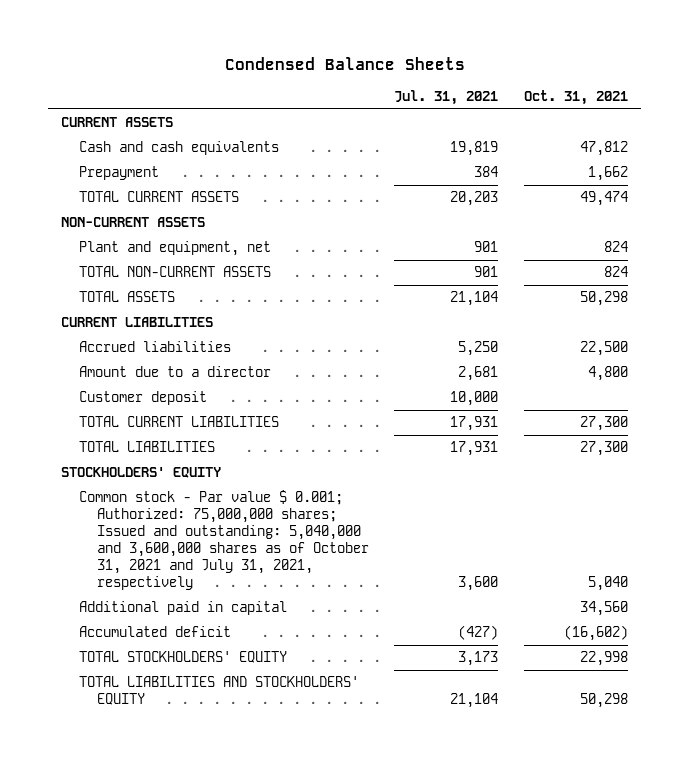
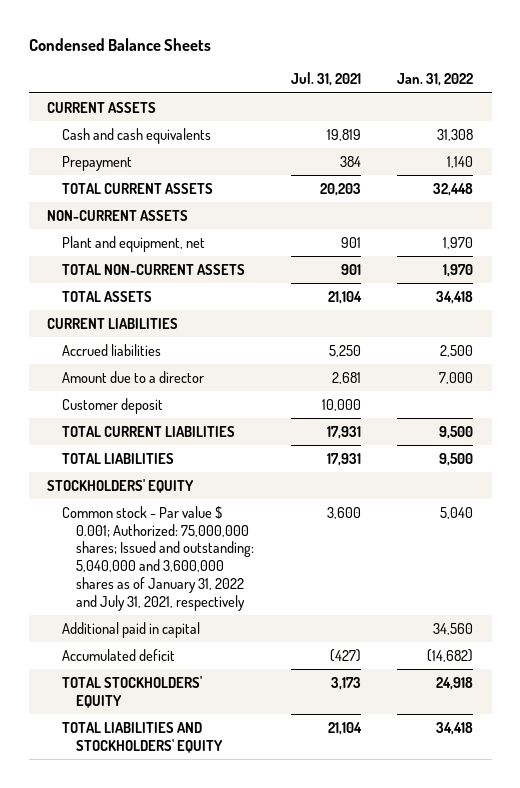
- | Jul. 31, 2021 | Oct. 31, 2021
+ | Jul. 31, 2021 | Jan. 31, 2022
- Common stock - Par value $ 0.001; Authorized: 75,000,000 shares; Issued and outstanding: 5,040,000 and 3,600,000 shares as of October 31, 2021 and July 31, 2021, respectively | 3,600 | 5,040
+ Common stock - Par value $ 0.001; Authorized: 75,000,000 shares; Issued and outstanding: 5,040,000 and 3,600,000 shares as of January 31, 2022 and July 31, 2021, respectively | 3,600 | 5,040

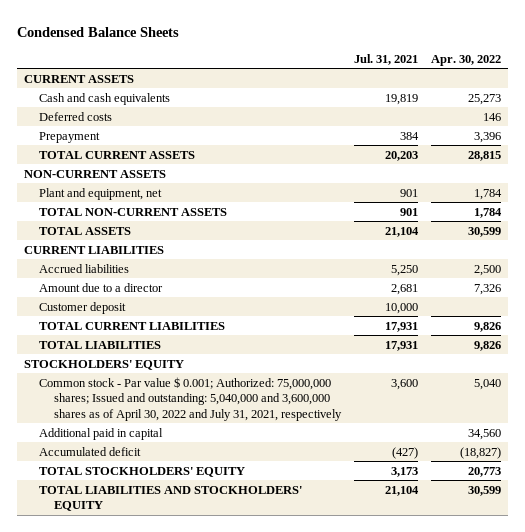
- | Jul. 31, 2021 | Jan. 31, 2022
+ | Jul. 31, 2021 | Apr. 30, 2022
+ Deferred costs | | 146
- Common stock - Par value $ 0.001; Authorized: 75,000,000 shares; Issued and outstanding: 5,040,000 and 3,600,000 shares as of January 31, 2022 and July 31, 2021, respectively | 3,600 | 5,040
+ Common stock - Par value $ 0.001; Authorized: 75,000,000 shares; Issued and outstanding: 5,040,000 and 3,600,000 shares as of April 30, 2022 and July 31, 2021, respectively | 3,600 | 5,040

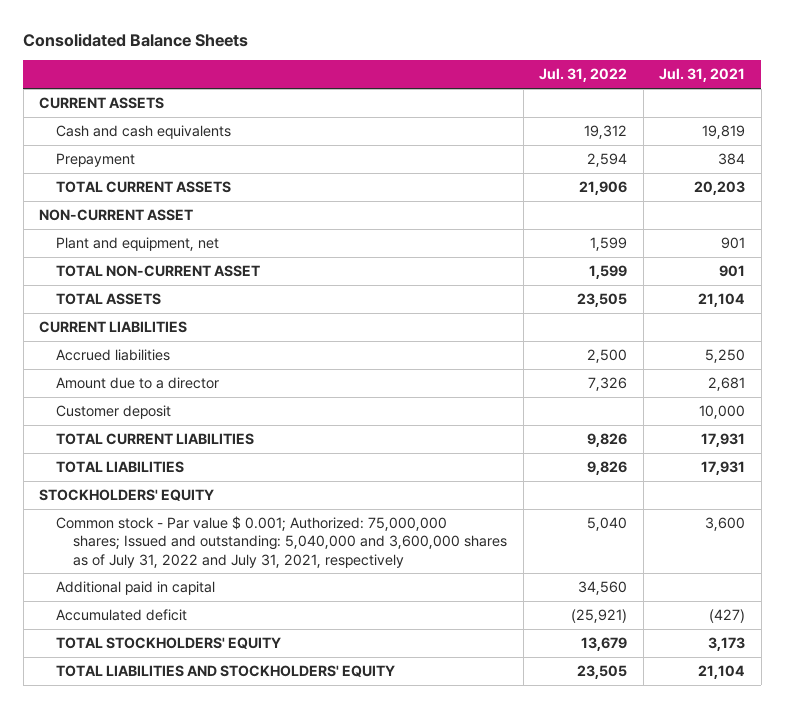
- Condensed Balance Sheets
+ Consolidated Balance Sheets
- | Jul. 31, 2021 | Apr. 30, 2022
+ | Jul. 31, 2022 | Jul. 31, 2021
- Deferred costs | | 146
- NON-CURRENT ASSETS
+ NON-CURRENT ASSET
- TOTAL NON-CURRENT ASSETS | 901 | 1,784
+ TOTAL NON-CURRENT ASSET | 1,599 | 901
- Common stock - Par value $ 0.001; Authorized: 75,000,000 shares; Issued and outstanding: 5,040,000 and 3,600,000 shares as of April 30, 2022 and July 31, 2021, respectively | 3,600 | 5,040
+ Common stock - Par value $ 0.001; Authorized: 75,000,000 shares; Issued and outstanding: 5,040,000 and 3,600,000 shares as of July 31, 2022 and July 31, 2021, respectively | 5,040 | 3,600

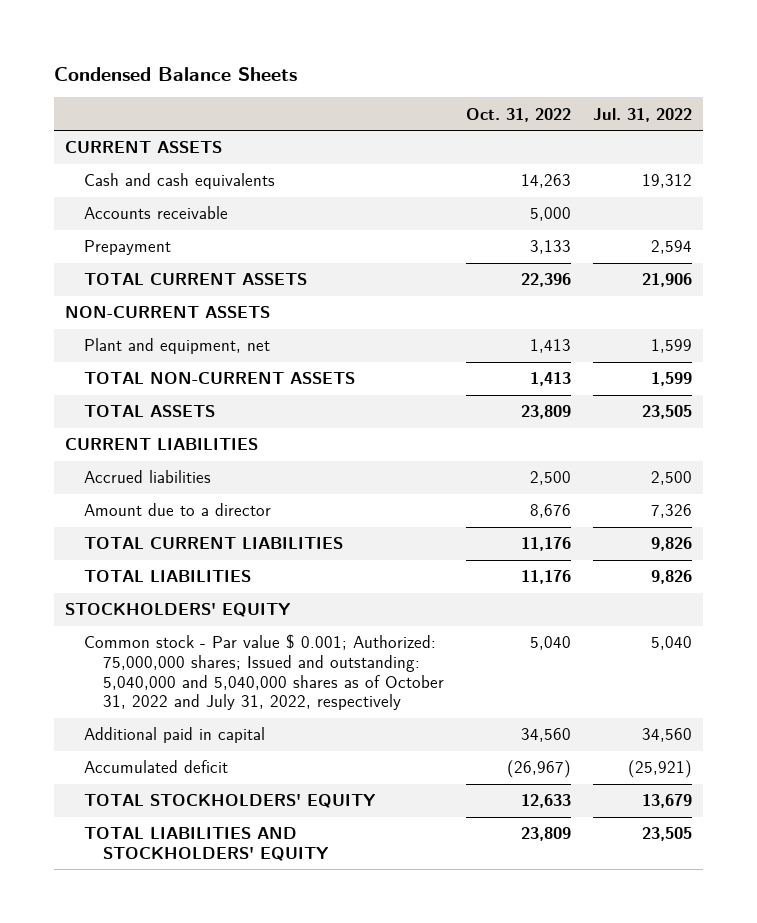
- Consolidated Balance Sheets
+ Condensed Balance Sheets
- | Jul. 31, 2022 | Jul. 31, 2021
+ | Oct. 31, 2022 | Jul. 31, 2022
+ Accounts receivable | 5,000 |
- NON-CURRENT ASSET
+ NON-CURRENT ASSETS
- TOTAL NON-CURRENT ASSET | 1,599 | 901
+ TOTAL NON-CURRENT ASSETS | 1,413 | 1,599
- Customer deposit | | 10,000
- Common stock - Par value $ 0.001; Authorized: 75,000,000 shares; Issued and outstanding: 5,040,000 and 3,600,000 shares as of July 31, 2022 and July 31, 2021, respectively | 5,040 | 3,600
+ Common stock - Par value $ 0.001; Authorized: 75,000,000 shares; Issued and outstanding: 5,040,000 and 5,040,000 shares as of October 31, 2022 and July 31, 2022, respectively | 5,040 | 5,040

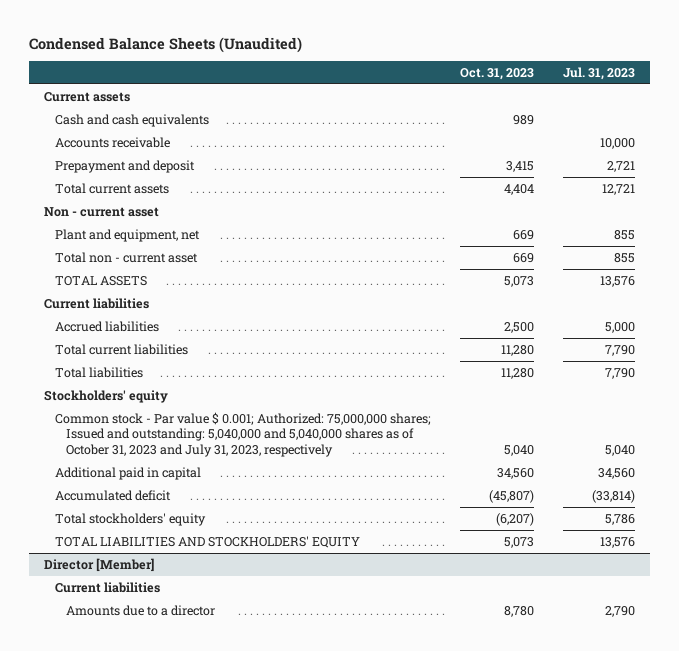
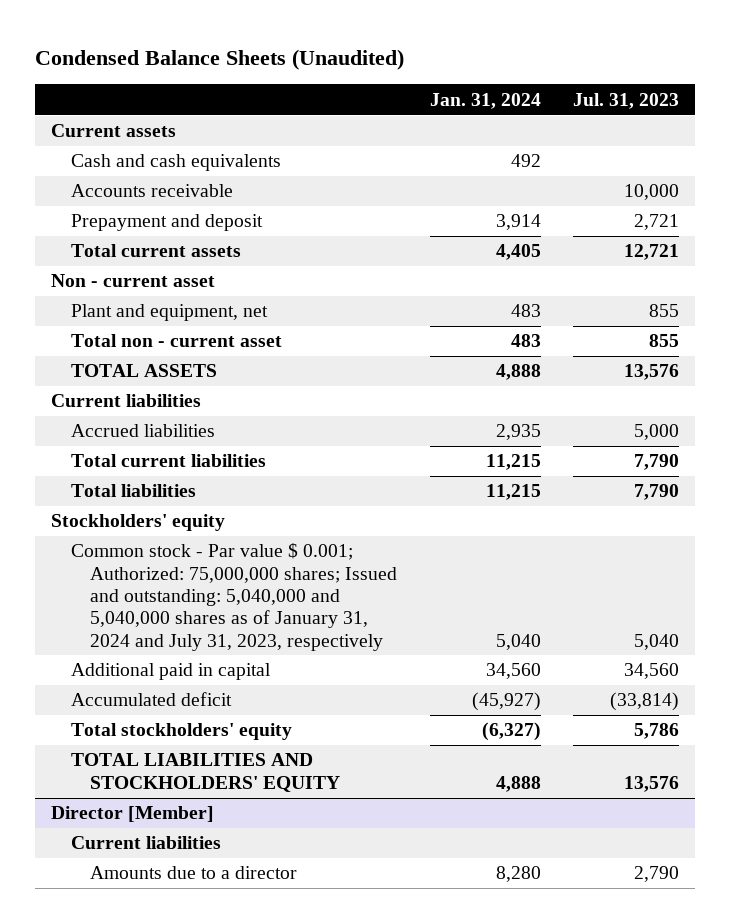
- | Oct. 31, 2023 | Jul. 31, 2023
+ | Jan. 31, 2024 | Jul. 31, 2023
- Common stock - Par value $ 0.001; Authorized: 75,000,000 shares; Issued and outstanding: 5,040,000 and 5,040,000 shares as of October 31, 2023 and July 31, 2023, respectively | 5,040 | 5,040
+ Common stock - Par value $ 0.001; Authorized: 75,000,000 shares; Issued and outstanding: 5,040,000 and 5,040,000 shares as of January 31, 2024 and July 31, 2023, respectively | 5,040 | 5,040

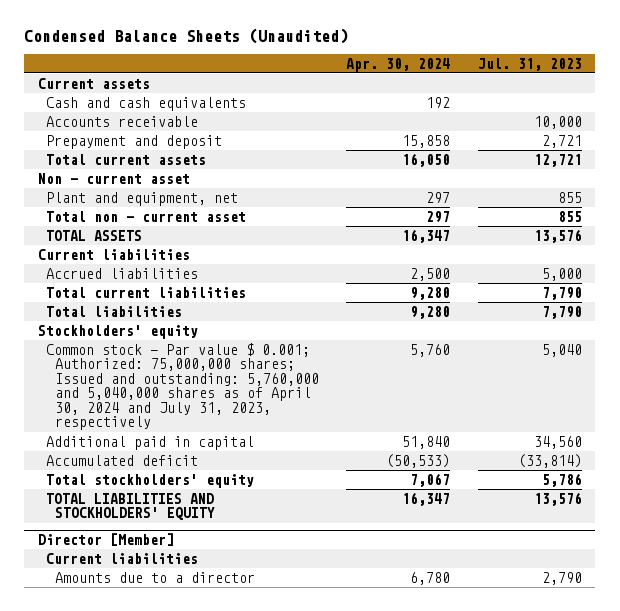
- | Jan. 31, 2024 | Jul. 31, 2023
+ | Apr. 30, 2024 | Jul. 31, 2023
- Common stock - Par value $ 0.001; Authorized: 75,000,000 shares; Issued and outstanding: 5,040,000 and 5,040,000 shares as of January 31, 2024 and July 31, 2023, respectively | 5,040 | 5,040
+ Common stock - Par value $ 0.001; Authorized: 75,000,000 shares; Issued and outstanding: 5,760,000 and 5,040,000 shares as of April 30, 2024 and July 31, 2023, respectively | 5,760 | 5,040

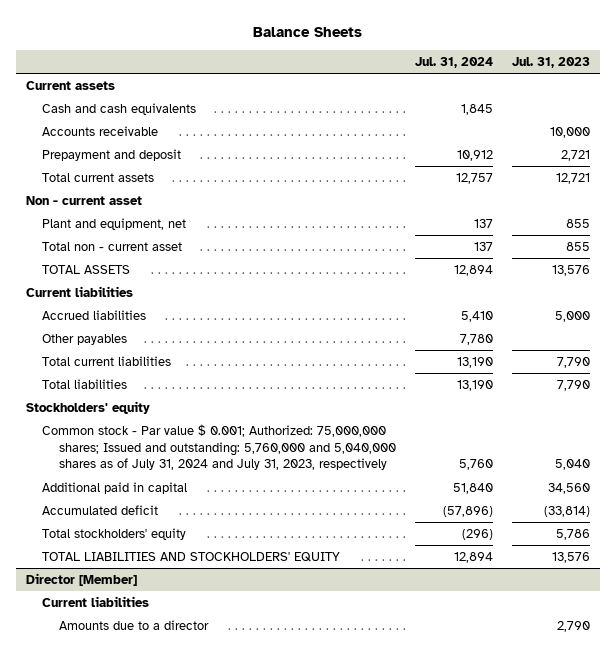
- Condensed Balance Sheets (Unaudited)
+ Balance Sheets
- | Apr. 30, 2024 | Jul. 31, 2023
+ | Jul. 31, 2024 | Jul. 31, 2023
+ Other payables | 7,780 |
- Common stock - Par value $ 0.001; Authorized: 75,000,000 shares; Issued and outstanding: 5,760,000 and 5,040,000 shares as of April 30, 2024 and July 31, 2023, respectively | 5,760 | 5,040
+ Common stock - Par value $ 0.001; Authorized: 75,000,000 shares; Issued and outstanding: 5,760,000 and 5,040,000 shares as of July 31, 2024 and July 31, 2023, respectively | 5,760 | 5,040

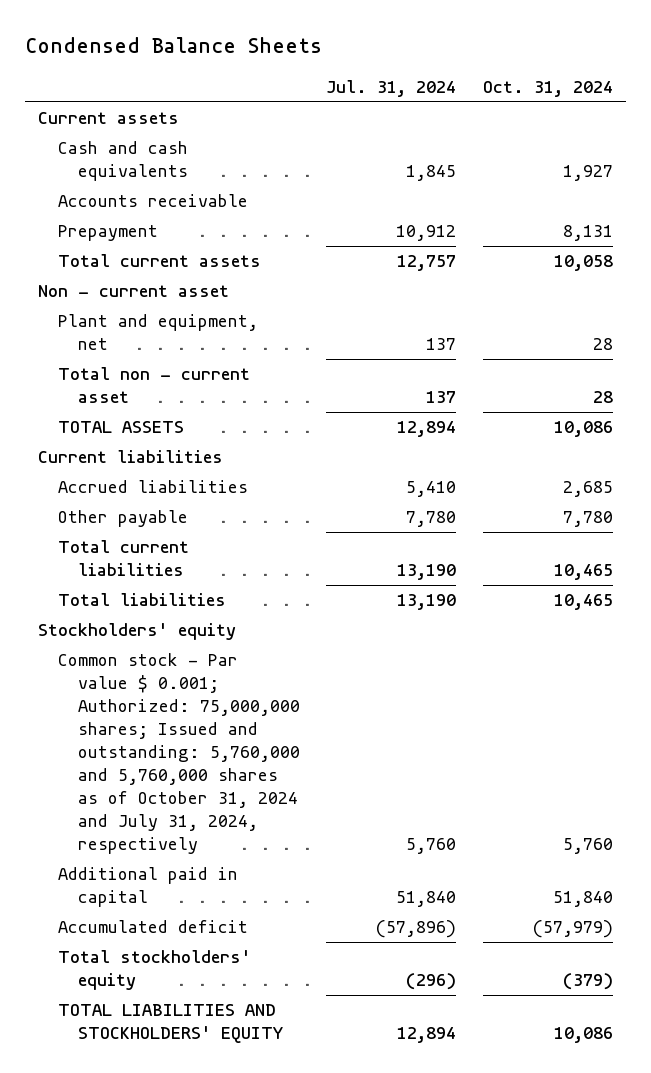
- Balance Sheets
+ Condensed Balance Sheets
- | Jul. 31, 2024 | Jul. 31, 2023
+ | Jul. 31, 2024 | Oct. 31, 2024
- Prepayment and deposit | 10,912 | 2,721
+ Prepayment | 10,912 | 8,131
- Other payables | 7,780 |
+ Other payable | 7,780 | 7,780
- Common stock - Par value $ 0.001; Authorized: 75,000,000 shares; Issued and outstanding: 5,760,000 and 5,040,000 shares as of July 31, 2024 and July 31, 2023, respectively | 5,760 | 5,040
+ Common stock - Par value $ 0.001; Authorized: 75,000,000 shares; Issued and outstanding: 5,760,000 and 5,760,000 shares as of October 31, 2024 and July 31, 2024, respectively | 5,760 | 5,760
- Director [Member]
- Current liabilities
- Amounts due to a director | | 2,790

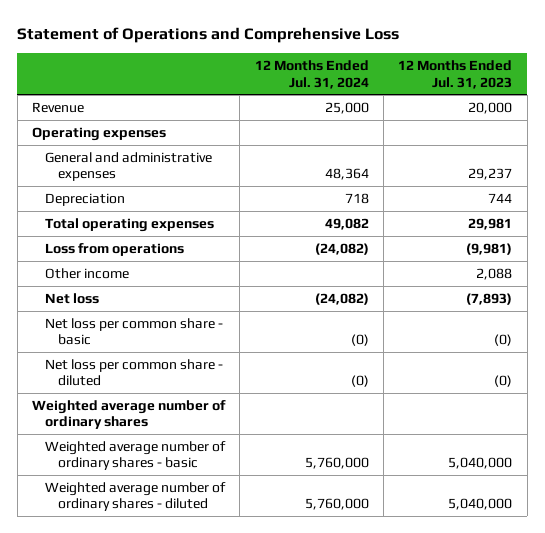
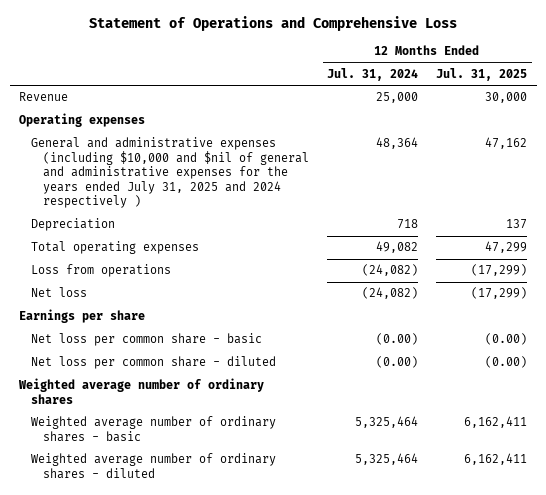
- | 12 Months Ended Jul. 31, 2024 | 12 Months Ended Jul. 31, 2023
+ | 12 Months Ended Jul. 31, 2024 | 12 Months Ended Jul. 31, 2025
- General and administrative expenses | 48,364 | 29,237
+ General and administrative expenses (including $10,000 and $nil of general and administrative expenses for the years ended July 31, 2025 and 2024 respectively ) | 48,364 | 47,162
- Other income | | 2,088
- Net loss per common share - basic | (0) | (0)
- Net loss per common share - diluted | (0) | (0)
+ Earnings per share
+ Net loss per common share - basic | (0.00) | (0.00)
+ Net loss per common share - diluted | (0.00) | (0.00)
- Weighted average number of ordinary shares - basic | 5,760,000 | 5,040,000
- Weighted average number of ordinary shares - diluted | 5,760,000 | 5,040,000
+ Weighted average number of ordinary shares - basic | 5,325,464 | 6,162,411
+ Weighted average number of ordinary shares - diluted | 5,325,464 | 6,162,411

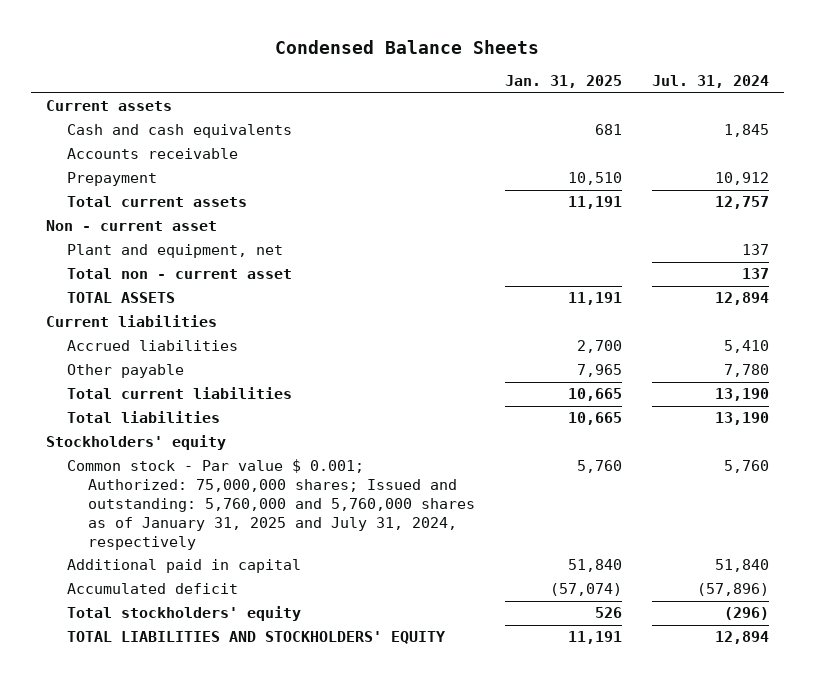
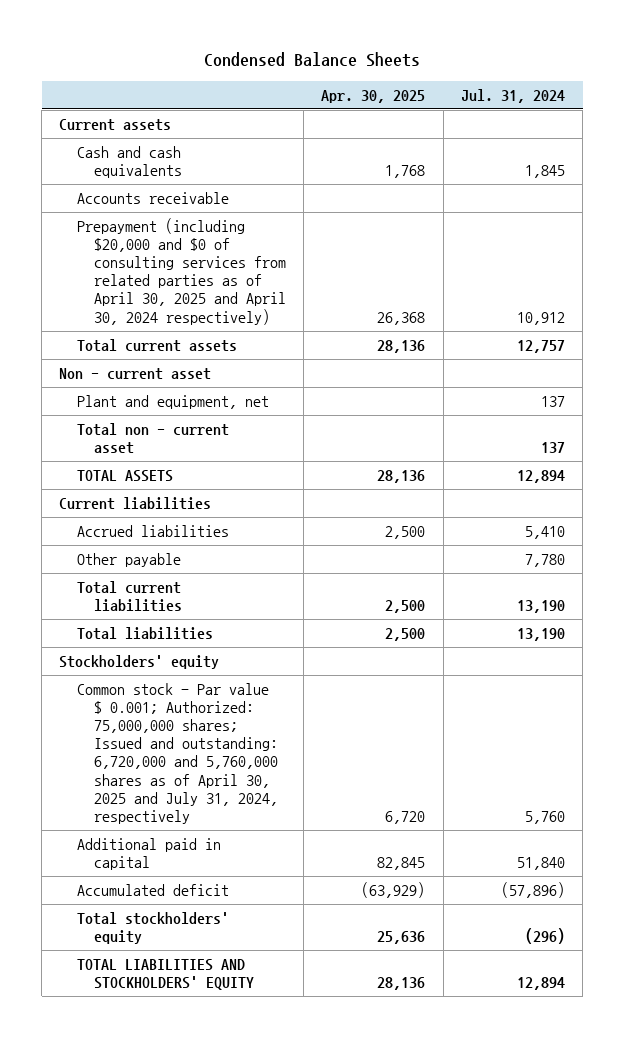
- | Jan. 31, 2025 | Jul. 31, 2024
+ | Apr. 30, 2025 | Jul. 31, 2024
- Prepayment | 10,510 | 10,912
+ Prepayment (including $20,000 and $0 of consulting services from related parties as of April 30, 2025 and April 30, 2024 respectively) | 26,368 | 10,912
- Common stock - Par value $ 0.001; Authorized: 75,000,000 shares; Issued and outstanding: 5,760,000 and 5,760,000 shares as of January 31, 2025 and July 31, 2024, respectively | 5,760 | 5,760
+ Common stock - Par value $ 0.001; Authorized: 75,000,000 shares; Issued and outstanding: 6,720,000 and 5,760,000 shares as of April 30, 2025 and July 31, 2024, respectively | 6,720 | 5,760

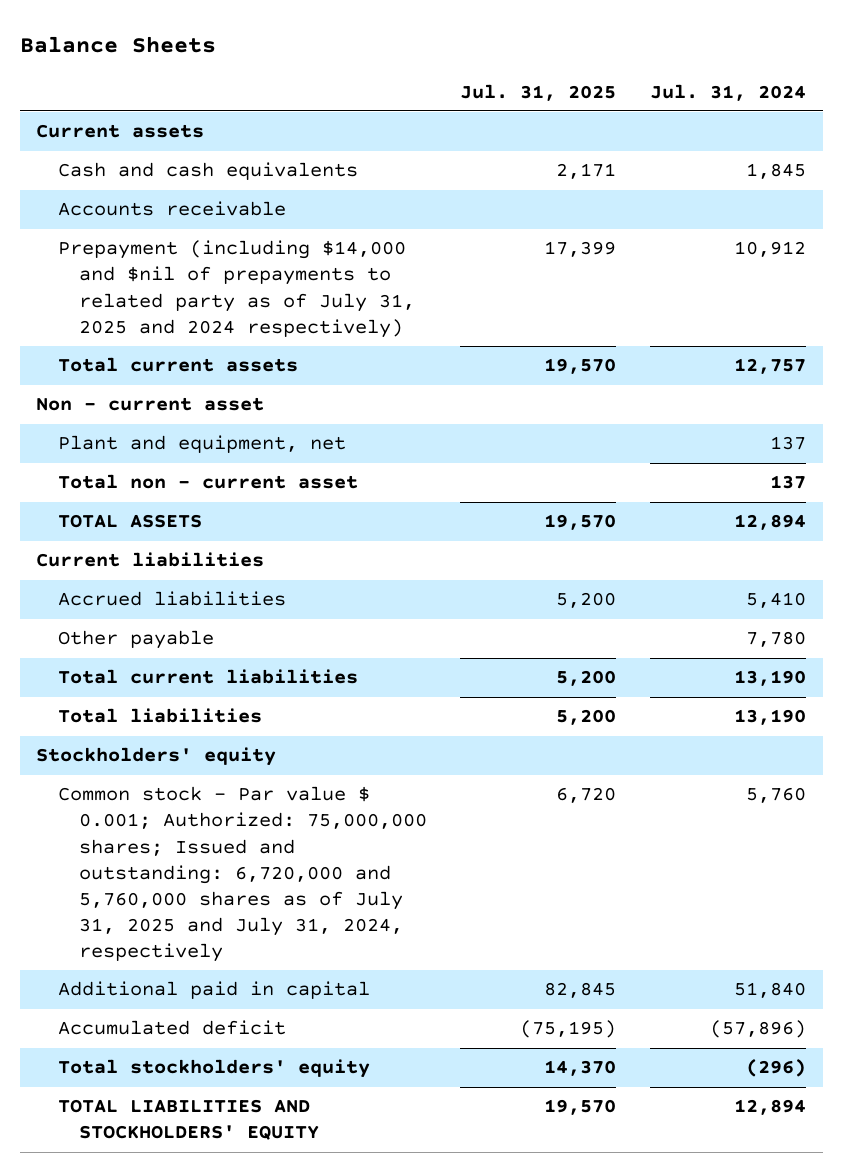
- Condensed Balance Sheets
+ Balance Sheets
- | Apr. 30, 2025 | Jul. 31, 2024
+ | Jul. 31, 2025 | Jul. 31, 2024
- Prepayment (including $20,000 and $0 of consulting services from related parties as of April 30, 2025 and April 30, 2024 respectively) | 26,368 | 10,912
+ Prepayment (including $14,000 and $nil of prepayments to related party as of July 31, 2025 and 2024 respectively) | 17,399 | 10,912
- Common stock - Par value $ 0.001; Authorized: 75,000,000 shares; Issued and outstanding: 6,720,000 and 5,760,000 shares as of April 30, 2025 and July 31, 2024, respectively | 6,720 | 5,760
+ Common stock - Par value $ 0.001; Authorized: 75,000,000 shares; Issued and outstanding: 6,720,000 and 5,760,000 shares as of July 31, 2025 and July 31, 2024, respectively | 6,720 | 5,760

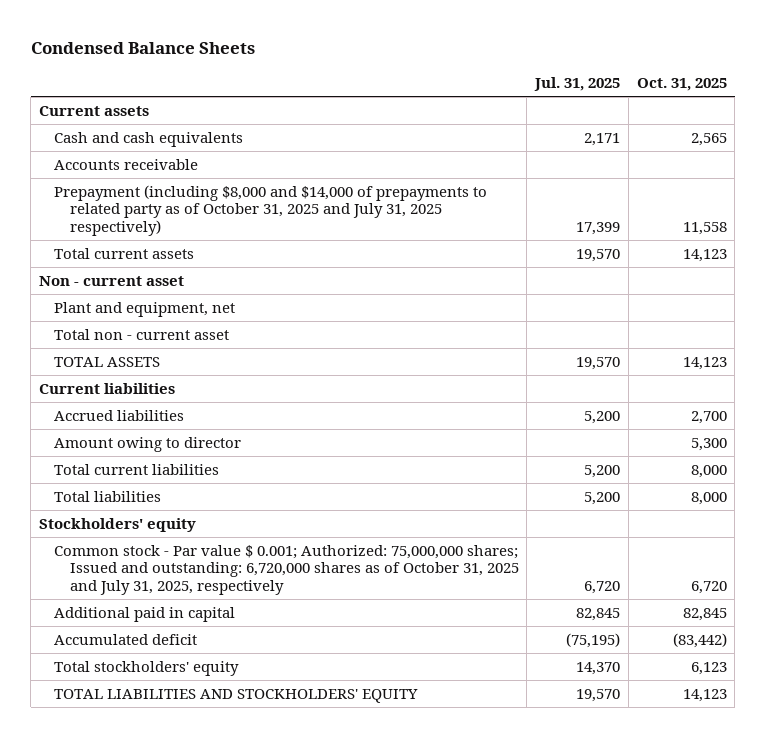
- Balance Sheets
+ Condensed Balance Sheets
- | Jul. 31, 2025 | Jul. 31, 2024
+ | Jul. 31, 2025 | Oct. 31, 2025
- Prepayment (including $14,000 and $nil of prepayments to related party as of July 31, 2025 and 2024 respectively) | 17,399 | 10,912
+ Prepayment (including $8,000 and $14,000 of prepayments to related party as of October 31, 2025 and July 31, 2025 respectively) | 17,399 | 11,558
- Other payable | | 7,780
+ Amount owing to director | | 5,300
- Common stock - Par value $ 0.001; Authorized: 75,000,000 shares; Issued and outstanding: 6,720,000 and 5,760,000 shares as of July 31, 2025 and July 31, 2024, respectively | 6,720 | 5,760
+ Common stock - Par value $ 0.001; Authorized: 75,000,000 shares; Issued and outstanding: 6,720,000 shares as of October 31, 2025 and July 31, 2025, respectively | 6,720 | 6,720

